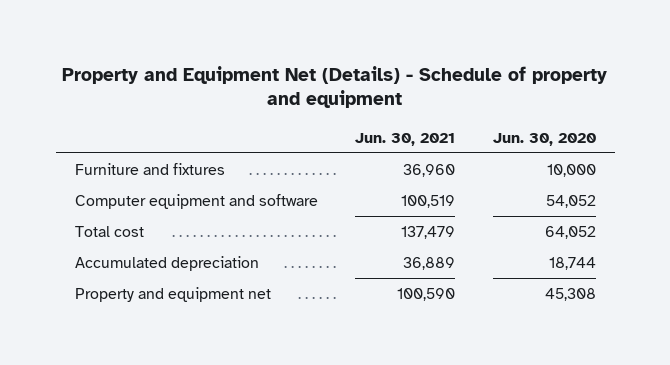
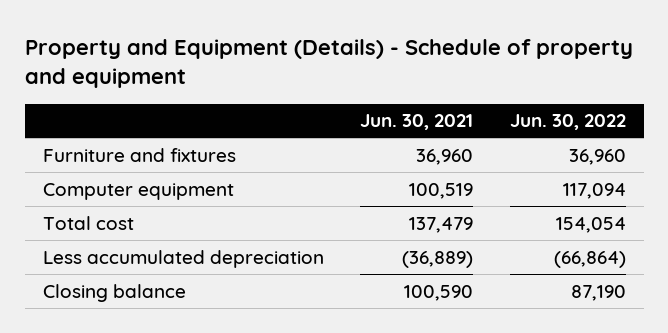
- Property and Equipment Net (Details) - Schedule of property and equipment
+ Property and Equipment (Details) - Schedule of property and equipment
- | Jun. 30, 2021 | Jun. 30, 2020
+ | Jun. 30, 2021 | Jun. 30, 2022
- Computer equipment and software | 100,519 | 54,052
+ Computer equipment | 100,519 | 117,094
- Accumulated depreciation | 36,889 | 18,744
- Property and equipment net | 100,590 | 45,308
+ Less accumulated depreciation | (36,889) | (66,864)
+ Closing balance | 100,590 | 87,190

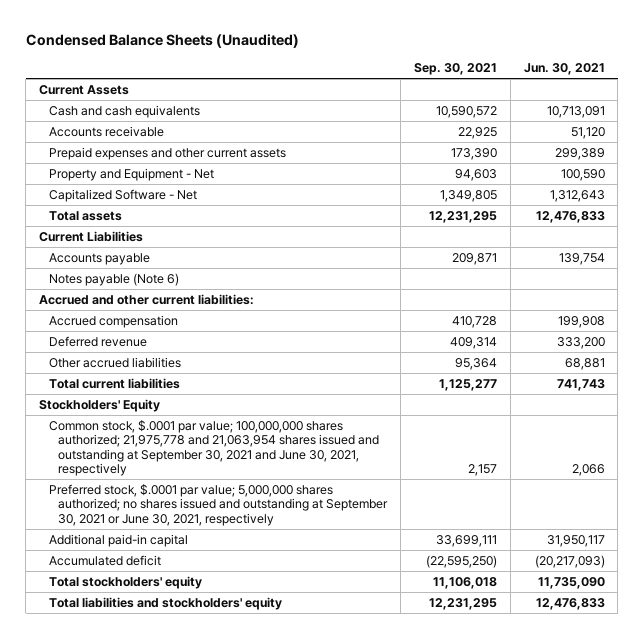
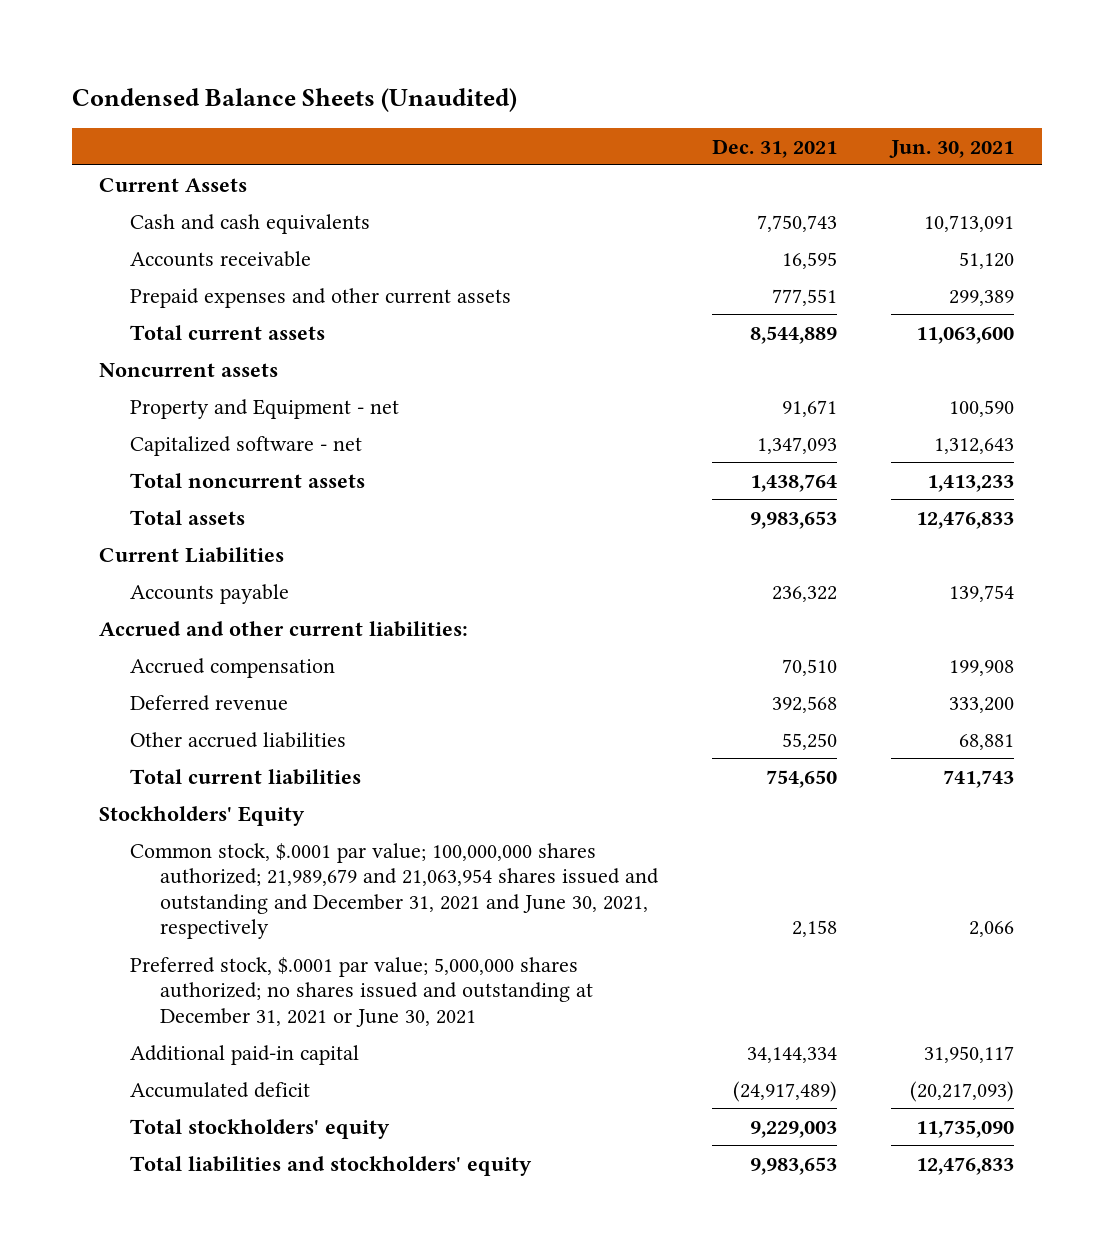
- | Sep. 30, 2021 | Jun. 30, 2021
+ | Dec. 31, 2021 | Jun. 30, 2021
- Property and Equipment - Net | 94,603 | 100,590
- Capitalized Software - Net | 1,349,805 | 1,312,643
+ Total current assets | 8,544,889 | 11,063,600
+ Noncurrent assets
+ Property and Equipment - net | 91,671 | 100,590
+ Capitalized software - net | 1,347,093 | 1,312,643
+ Total noncurrent assets | 1,438,764 | 1,413,233
- Notes payable (Note 6)
- Common stock, $.0001 par value; 100,000,000 shares authorized; 21,975,778 and 21,063,954 shares issued and outstanding at September 30, 2021 and June 30, 2021, respectively | 2,157 | 2,066
- Preferred stock, $.0001 par value; 5,000,000 shares authorized; no shares issued and outstanding at September 30, 2021 or June 30, 2021, respectively
+ Common stock, $.0001 par value; 100,000,000 shares authorized; 21,989,679 and 21,063,954 shares issued and outstanding and December 31, 2021 and June 30, 2021, respectively | 2,158 | 2,066
+ Preferred stock, $.0001 par value; 5,000,000 shares authorized; no shares issued and outstanding at December 31, 2021 or June 30, 2021

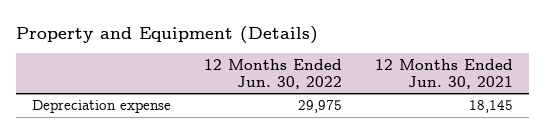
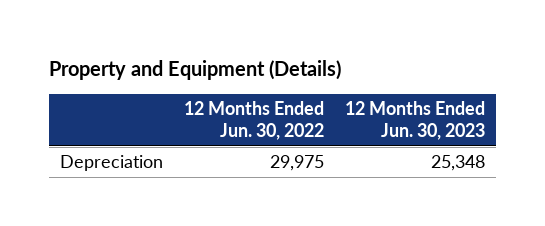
- | 12 Months Ended Jun. 30, 2022 | 12 Months Ended Jun. 30, 2021
+ | 12 Months Ended Jun. 30, 2022 | 12 Months Ended Jun. 30, 2023
- Depreciation expense | 29,975 | 18,145
+ Depreciation | 29,975 | 25,348

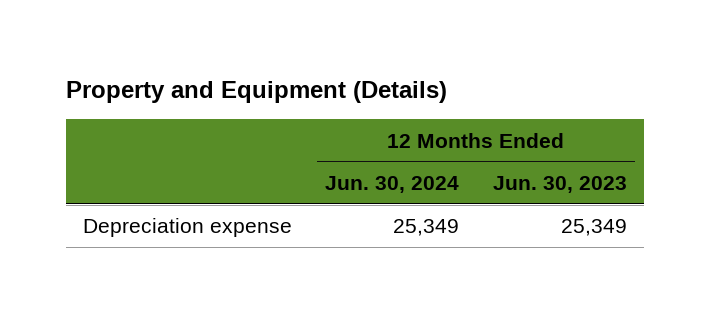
- | 12 Months Ended Jun. 30, 2022 | 12 Months Ended Jun. 30, 2023
+ | 12 Months Ended Jun. 30, 2024 | 12 Months Ended Jun. 30, 2023
- Depreciation | 29,975 | 25,348
+ Depreciation expense | 25,349 | 25,349

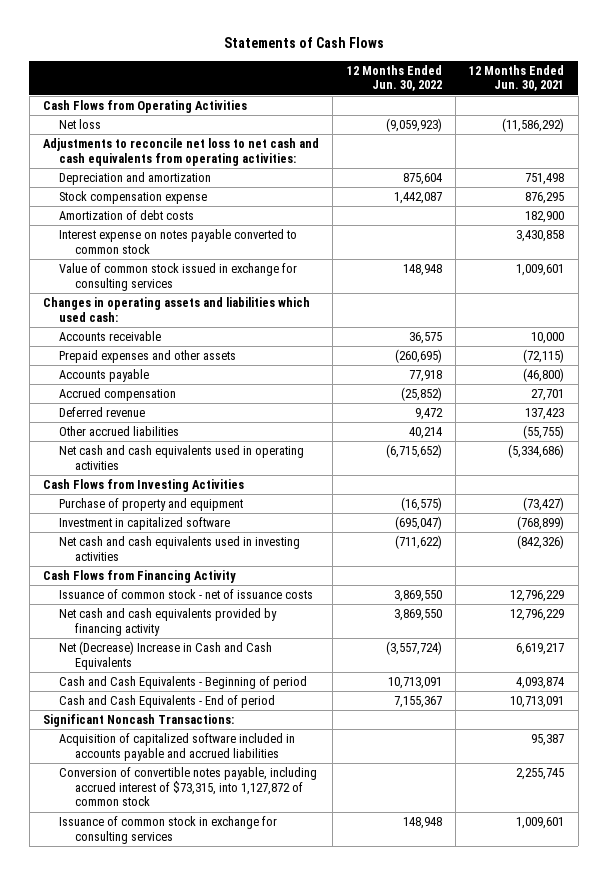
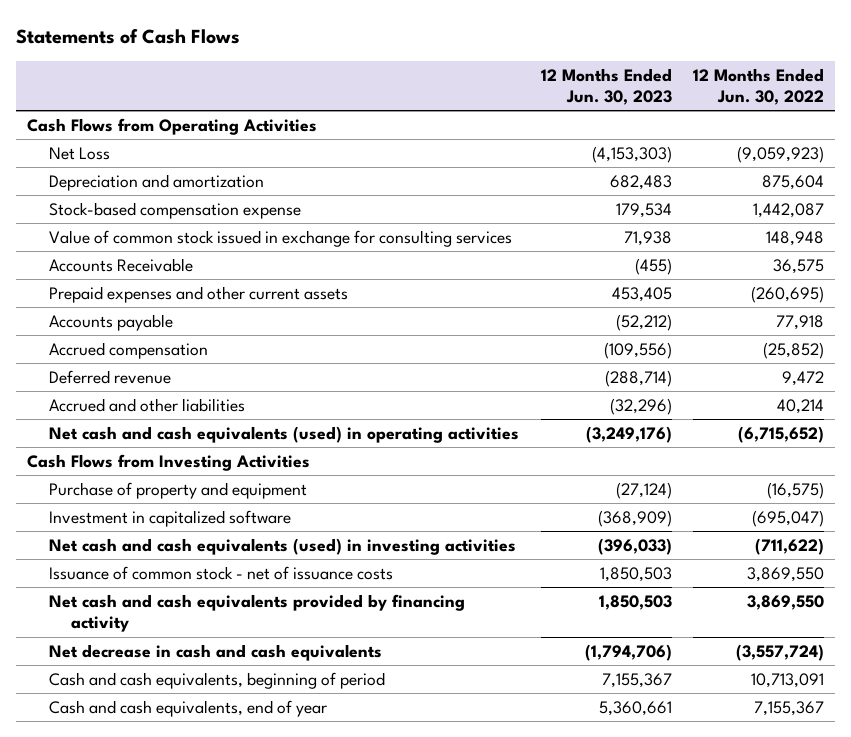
- | 12 Months Ended Jun. 30, 2022 | 12 Months Ended Jun. 30, 2021
+ | 12 Months Ended Jun. 30, 2023 | 12 Months Ended Jun. 30, 2022
- Net loss | (9,059,923) | (11,586,292)
- Adjustments to reconcile net loss to net cash and cash equivalents from operating activities:
+ Net Loss | (4,153,303) | (9,059,923)
- Stock compensation expense | 1,442,087 | 876,295
- Amortization of debt costs | | 182,900
- Interest expense on notes payable converted to common stock | | 3,430,858
+ Stock-based compensation expense | 179,534 | 1,442,087
- Changes in operating assets and liabilities which used cash:
- Accounts receivable | 36,575 | 10,000
- Prepaid expenses and other assets | (260,695) | (72,115)
+ Accounts Receivable | (455) | 36,575
+ Prepaid expenses and other current assets | 453,405 | (260,695)
- Other accrued liabilities | 40,214 | (55,755)
- Net cash and cash equivalents used in operating activities | (6,715,652) | (5,334,686)
+ Accrued and other liabilities | (32,296) | 40,214
+ Net cash and cash equivalents (used) in operating activities | (3,249,176) | (6,715,652)
- Net cash and cash equivalents used in investing activities | (711,622) | (842,326)
- Cash Flows from Financing Activity
+ Net cash and cash equivalents (used) in investing activities | (396,033) | (711,622)
- Net (Decrease) Increase in Cash and Cash Equivalents | (3,557,724) | 6,619,217
- Cash and Cash Equivalents - Beginning of period | 10,713,091 | 4,093,874
- Cash and Cash Equivalents - End of period | 7,155,367 | 10,713,091
- Significant Noncash Transactions:
- Acquisition of capitalized software included in accounts payable and accrued liabilities | | 95,387
- Conversion of convertible notes payable, including accrued interest of $73,315, into 1,127,872 of common stock | | 2,255,745
- Issuance of common stock in exchange for consulting services | 148,948 | 1,009,601
+ Net decrease in cash and cash equivalents | (1,794,706) | (3,557,724)
+ Cash and cash equivalents, beginning of period | 7,155,367 | 10,713,091
+ Cash and cash equivalents, end of year | 5,360,661 | 7,155,367

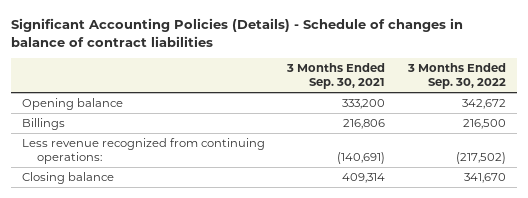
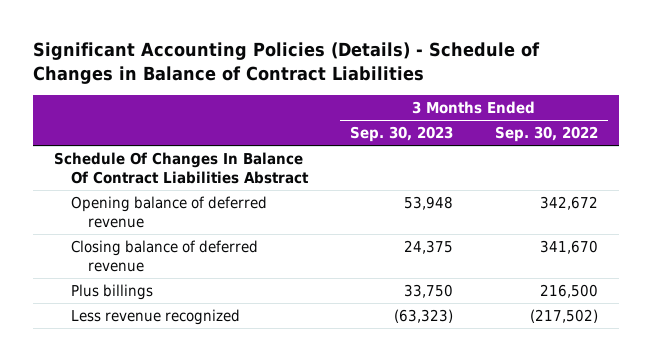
- Significant Accounting Policies (Details) - Schedule of changes in balance of contract liabilities
+ Significant Accounting Policies (Details) - Schedule of Changes in Balance of Contract Liabilities
- | 3 Months Ended Sep. 30, 2021 | 3 Months Ended Sep. 30, 2022
+ | 3 Months Ended Sep. 30, 2023 | 3 Months Ended Sep. 30, 2022
- Opening balance | 333,200 | 342,672
- Billings | 216,806 | 216,500
- Less revenue recognized from continuing operations: | (140,691) | (217,502)
- Closing balance | 409,314 | 341,670
+ Schedule Of Changes In Balance Of Contract Liabilities Abstract
+ Opening balance of deferred revenue | 53,948 | 342,672
+ Closing balance of deferred revenue | 24,375 | 341,670
+ Plus billings | 33,750 | 216,500
+ Less revenue recognized | (63,323) | (217,502)

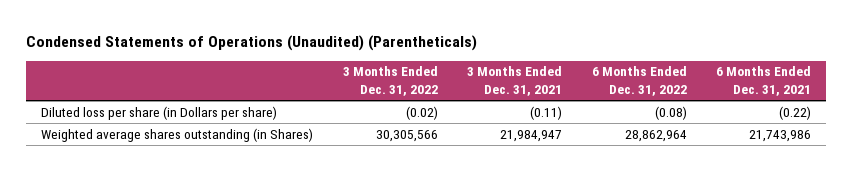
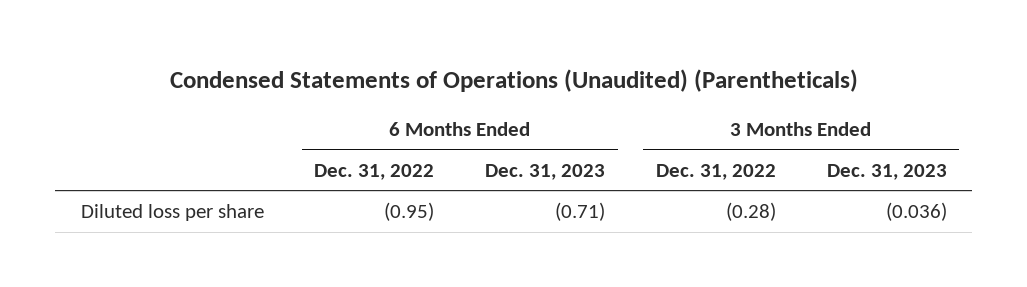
- | 3 Months Ended Dec. 31, 2022 | 3 Months Ended Dec. 31, 2021 | 6 Months Ended Dec. 31, 2022 | 6 Months Ended Dec. 31, 2021
+ | 6 Months Ended Dec. 31, 2022 | 6 Months Ended Dec. 31, 2023 | 3 Months Ended Dec. 31, 2022 | 3 Months Ended Dec. 31, 2023
- Diluted loss per share (in Dollars per share) | (0.02) | (0.11) | (0.08) | (0.22)
- Weighted average shares outstanding (in Shares) | 30,305,566 | 21,984,947 | 28,862,964 | 21,743,986
+ Diluted loss per share | (0.95) | (0.71) | (0.28) | (0.036)

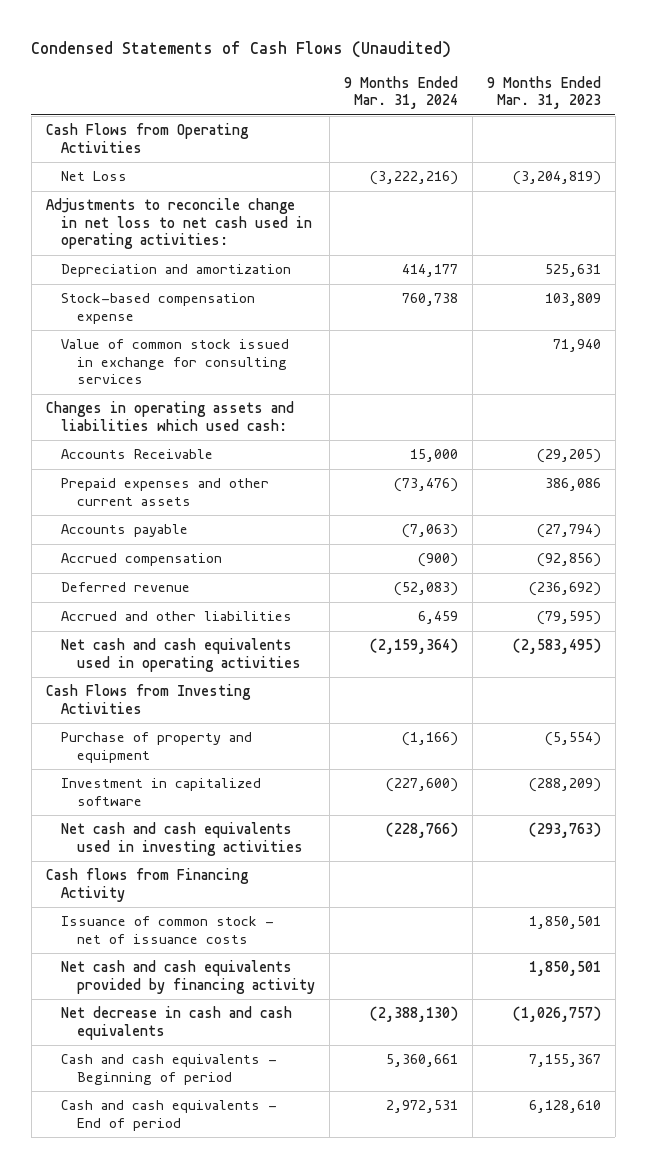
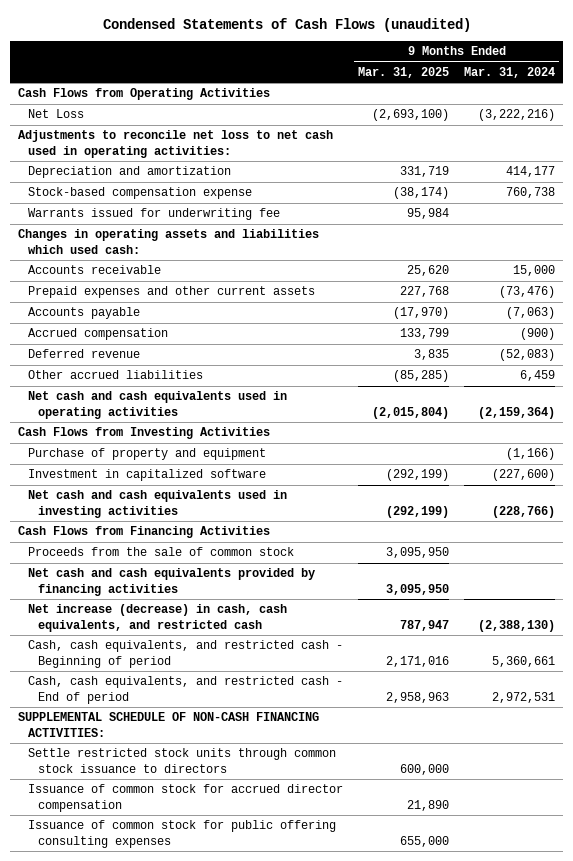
- Condensed Statements of Cash Flows (Unaudited)
+ Condensed Statements of Cash Flows (unaudited)
- | 9 Months Ended Mar. 31, 2024 | 9 Months Ended Mar. 31, 2023
+ | 9 Months Ended Mar. 31, 2025 | 9 Months Ended Mar. 31, 2024
- Adjustments to reconcile change in net loss to net cash used in operating activities:
+ Adjustments to reconcile net loss to net cash used in operating activities:
- Value of common stock issued in exchange for consulting services | | 71,940
+ Warrants issued for underwriting fee | 95,984 |
- Accounts Receivable | 15,000 | (29,205)
+ Accounts receivable | 25,620 | 15,000
- Accrued and other liabilities | 6,459 | (79,595)
+ Other accrued liabilities | (85,285) | 6,459
- Cash flows from Financing Activity
- Issuance of common stock - net of issuance costs | | 1,850,501
- Net cash and cash equivalents provided by financing activity | | 1,850,501
- Net decrease in cash and cash equivalents | (2,388,130) | (1,026,757)
- Cash and cash equivalents - Beginning of period | 5,360,661 | 7,155,367
- Cash and cash equivalents - End of period | 2,972,531 | 6,128,610
+ Cash Flows from Financing Activities
+ Proceeds from the sale of common stock | 3,095,950 |
+ Net cash and cash equivalents provided by financing activities | 3,095,950 |
+ Net increase (decrease) in cash, cash equivalents, and restricted cash | 787,947 | (2,388,130)
+ Cash, cash equivalents, and restricted cash - Beginning of period | 2,171,016 | 5,360,661
+ Cash, cash equivalents, and restricted cash - End of period | 2,958,963 | 2,972,531
+ SUPPLEMENTAL SCHEDULE OF NON-CASH FINANCING ACTIVITIES:
+ Settle restricted stock units through common stock issuance to directors | 600,000 |
+ Issuance of common stock for accrued director compensation | 21,890 |
+ Issuance of common stock for public offering consulting expenses | 655,000 |

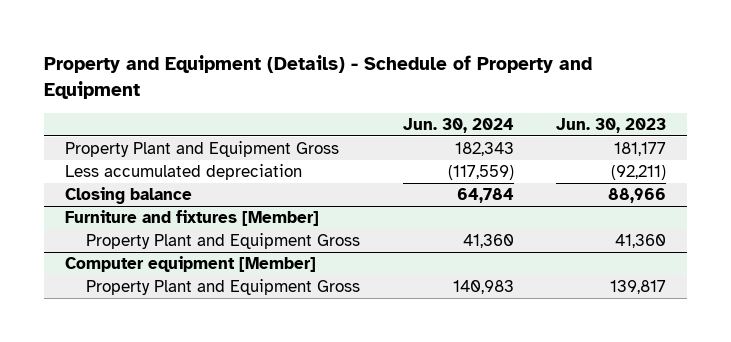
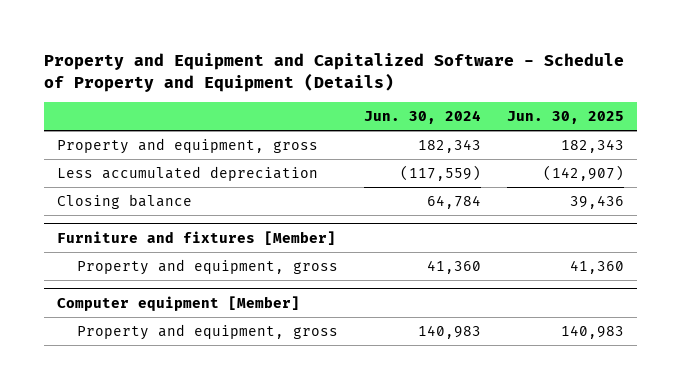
- Property and Equipment (Details) - Schedule of Property and Equipment
+ Property and Equipment and Capitalized Software - Schedule of Property and Equipment (Details)
- | Jun. 30, 2024 | Jun. 30, 2023
+ | Jun. 30, 2024 | Jun. 30, 2025
- Property Plant and Equipment Gross | 182,343 | 181,177
+ Property and equipment, gross | 182,343 | 182,343
@ Furniture and fixtures [Member]
- Property Plant and Equipment Gross | 41,360 | 41,360
+ Property and equipment, gross | 41,360 | 41,360
@ Computer equipment [Member]
- Property Plant and Equipment Gross | 140,983 | 139,817
+ Property and equipment, gross | 140,983 | 140,983

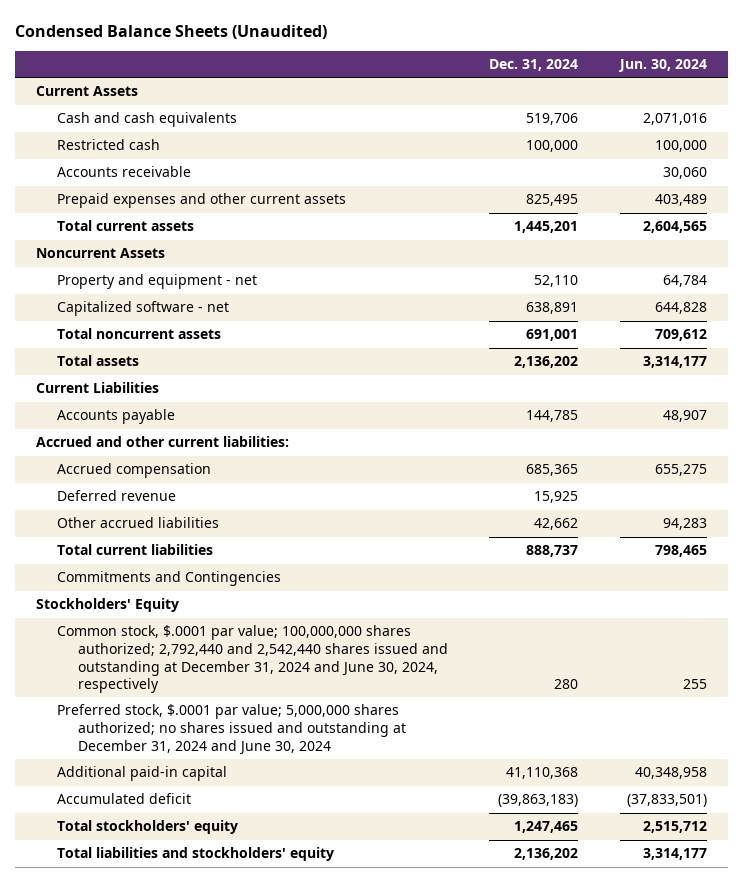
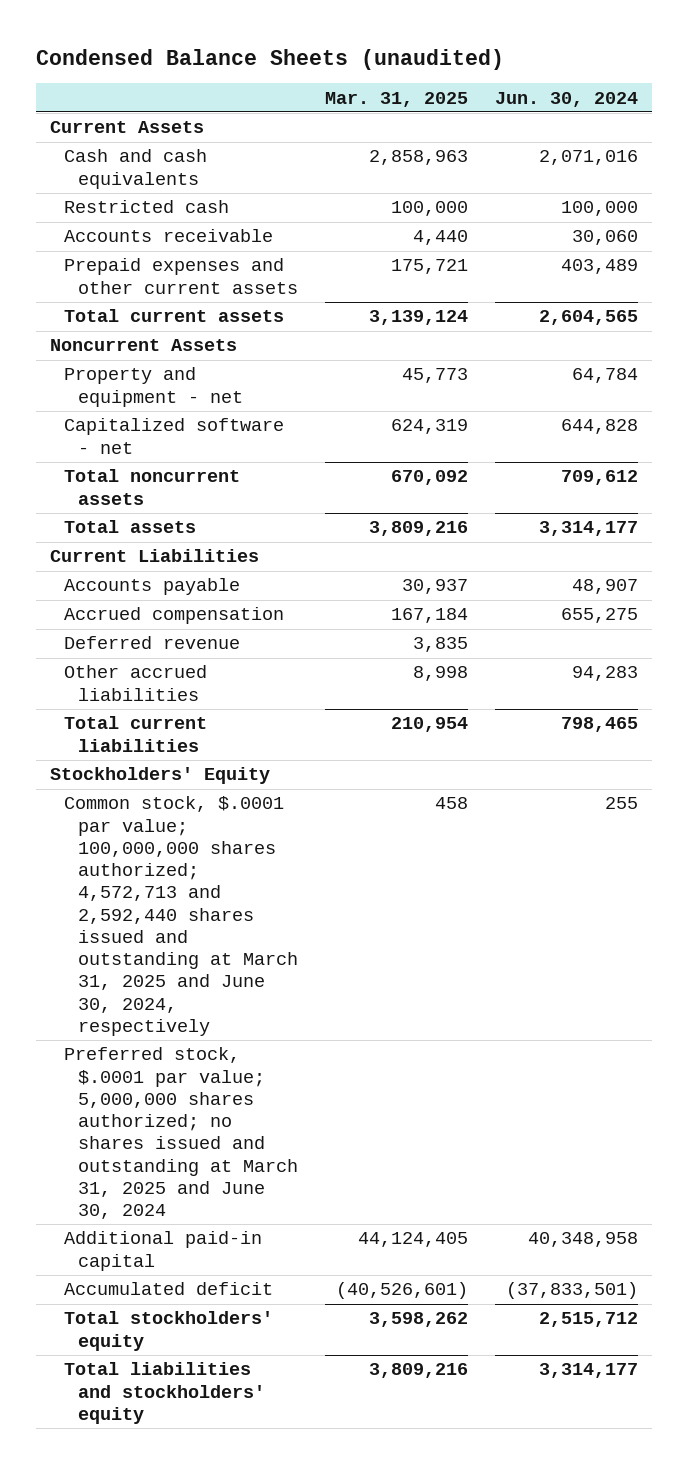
- Condensed Balance Sheets (Unaudited)
+ Condensed Balance Sheets (unaudited)
- | Dec. 31, 2024 | Jun. 30, 2024
+ | Mar. 31, 2025 | Jun. 30, 2024
- Accrued and other current liabilities:
- Commitments and Contingencies
- Common stock, $.0001 par value; 100,000,000 shares authorized; 2,792,440 and 2,542,440 shares issued and outstanding at December 31, 2024 and June 30, 2024, respectively | 280 | 255
- Preferred stock, $.0001 par value; 5,000,000 shares authorized; no shares issued and outstanding at December 31, 2024 and June 30, 2024
+ Common stock, $.0001 par value; 100,000,000 shares authorized; 4,572,713 and 2,592,440 shares issued and outstanding at March 31, 2025 and June 30, 2024, respectively | 458 | 255
+ Preferred stock, $.0001 par value; 5,000,000 shares authorized; no shares issued and outstanding at March 31, 2025 and June 30, 2024

